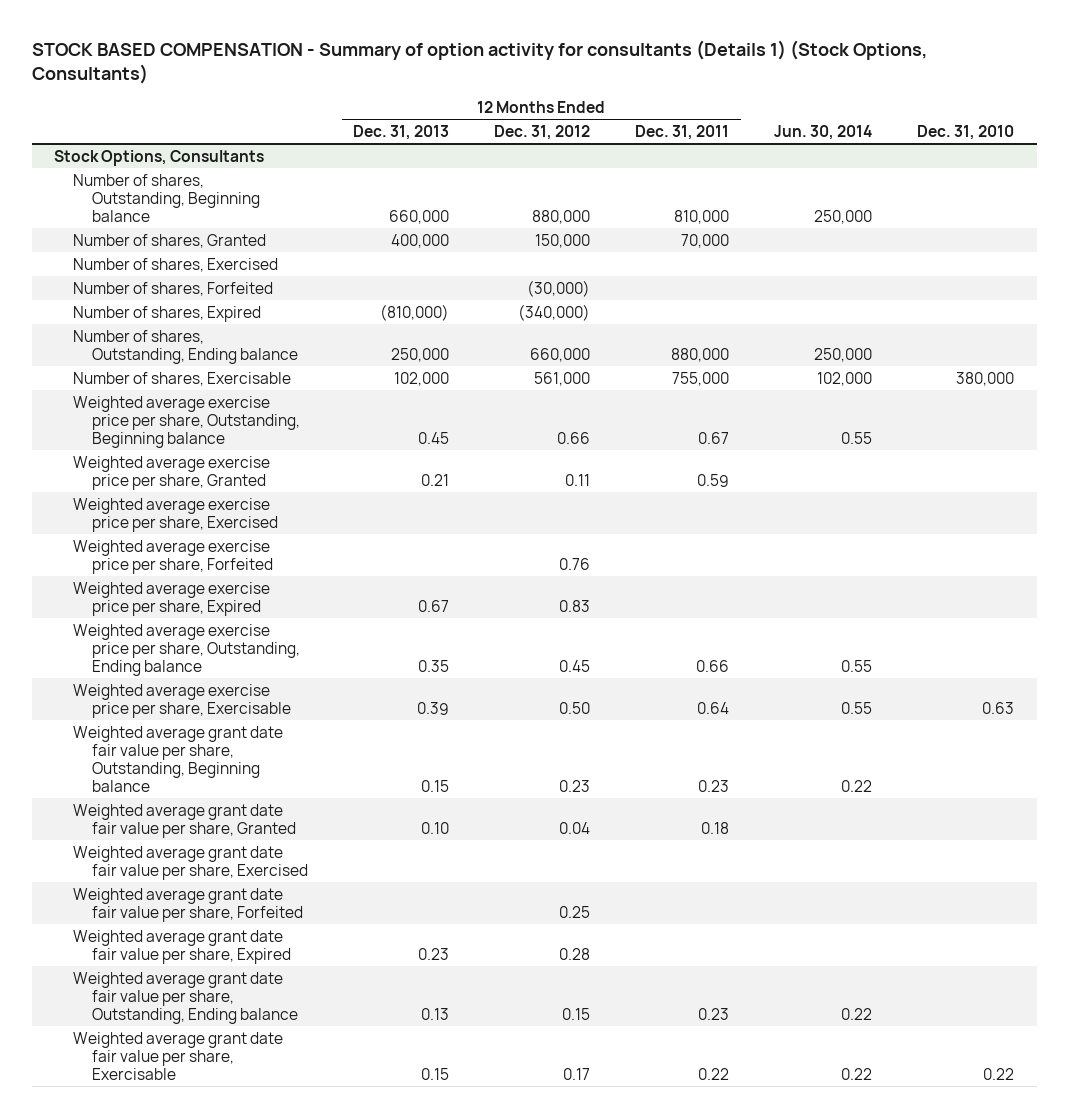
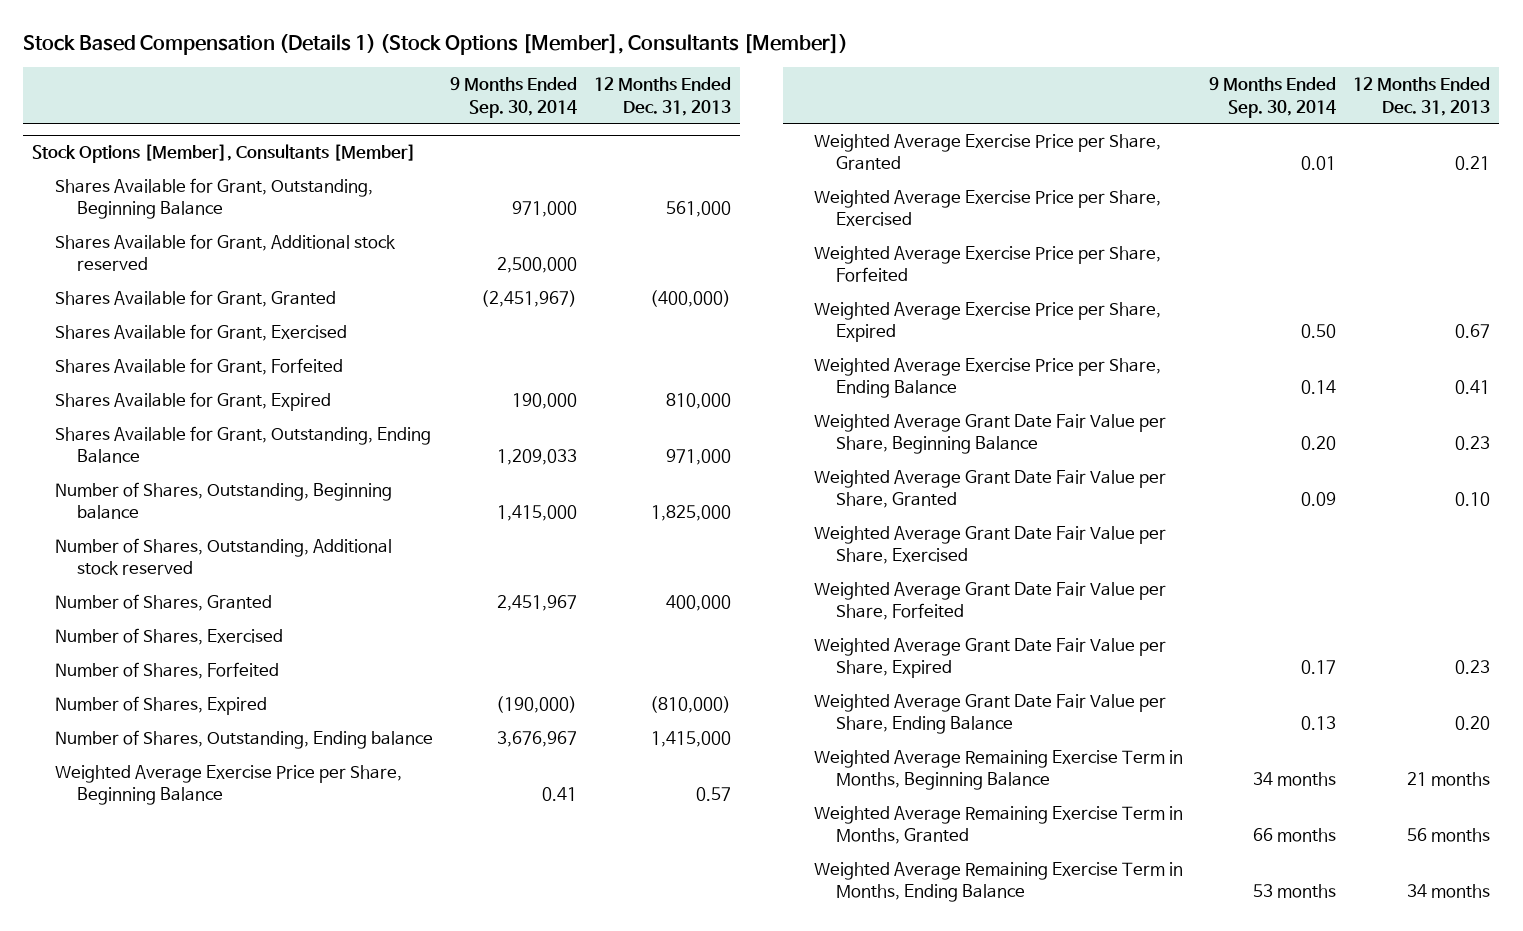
- STOCK BASED COMPENSATION - Summary of option activity for consultants (Details 1) (Stock Options, Consultants)
+ Stock Based Compensation (Details 1) (Stock Options [Member], Consultants [Member])
- | 12 Months Ended Dec. 31, 2013 | 12 Months Ended Dec. 31, 2012 | 12 Months Ended Dec. 31, 2011 | Jun. 30, 2014 | Dec. 31, 2010
+ | 9 Months Ended Sep. 30, 2014 | 12 Months Ended Dec. 31, 2013
- Stock Options, Consultants
- Number of shares, Outstanding, Beginning balance | 660,000 | 880,000 | 810,000 | 250,000 |
- Number of shares, Granted | 400,000 | 150,000 | 70,000 | |
- Number of shares, Exercised
- Number of shares, Forfeited | | (30,000) | | |
- Number of shares, Expired | (810,000) | (340,000) | | |
- Number of shares, Outstanding, Ending balance | 250,000 | 660,000 | 880,000 | 250,000 |
- Number of shares, Exercisable | 102,000 | 561,000 | 755,000 | 102,000 | 380,000
- Weighted average exercise price per share, Outstanding, Beginning balance | 0.45 | 0.66 | 0.67 | 0.55 |
- Weighted average exercise price per share, Granted | 0.21 | 0.11 | 0.59 | |
- Weighted average exercise price per share, Exercised
- Weighted average exercise price per share, Forfeited | | 0.76 | | |
- Weighted average exercise price per share, Expired | 0.67 | 0.83 | | |
- Weighted average exercise price per share, Outstanding, Ending balance | 0.35 | 0.45 | 0.66 | 0.55 |
- Weighted average exercise price per share, Exercisable | 0.39 | 0.50 | 0.64 | 0.55 | 0.63
- Weighted average grant date fair value per share, Outstanding, Beginning balance | 0.15 | 0.23 | 0.23 | 0.22 |
- Weighted average grant date fair value per share, Granted | 0.10 | 0.04 | 0.18 | |
- Weighted average grant date fair value per share, Exercised
- Weighted average grant date fair value per share, Forfeited | | 0.25 | | |
- Weighted average grant date fair value per share, Expired | 0.23 | 0.28 | | |
- Weighted average grant date fair value per share, Outstanding, Ending balance | 0.13 | 0.15 | 0.23 | 0.22 |
- Weighted average grant date fair value per share, Exercisable | 0.15 | 0.17 | 0.22 | 0.22 | 0.22
+ Stock Options [Member], Consultants [Member]
+ Shares Available for Grant, Outstanding, Beginning Balance | 971,000 | 561,000
+ Shares Available for Grant, Additional stock reserved | 2,500,000 |
+ Shares Available for Grant, Granted | (2,451,967) | (400,000)
+ Shares Available for Grant, Exercised
+ Shares Available for Grant, Forfeited
+ Shares Available for Grant, Expired | 190,000 | 810,000
+ Shares Available for Grant, Outstanding, Ending Balance | 1,209,033 | 971,000
+ Number of Shares, Outstanding, Beginning balance | 1,415,000 | 1,825,000
+ Number of Shares, Outstanding, Additional stock reserved
+ Number of Shares, Granted | 2,451,967 | 400,000
+ Number of Shares, Exercised
+ Number of Shares, Forfeited
+ Number of Shares, Expired | (190,000) | (810,000)
+ Number of Shares, Outstanding, Ending balance | 3,676,967 | 1,415,000
+ Weighted Average Exercise Price per Share, Beginning Balance | 0.41 | 0.57
+ Weighted Average Exercise Price per Share, Granted | 0.01 | 0.21
+ Weighted Average Exercise Price per Share, Exercised
+ Weighted Average Exercise Price per Share, Forfeited
+ Weighted Average Exercise Price per Share, Expired | 0.50 | 0.67
+ Weighted Average Exercise Price per Share, Ending Balance | 0.14 | 0.41
+ Weighted Average Grant Date Fair Value per Share, Beginning Balance | 0.20 | 0.23
+ Weighted Average Grant Date Fair Value per Share, Granted | 0.09 | 0.10
+ Weighted Average Grant Date Fair Value per Share, Exercised
+ Weighted Average Grant Date Fair Value per Share, Forfeited
+ Weighted Average Grant Date Fair Value per Share, Expired | 0.17 | 0.23
+ Weighted Average Grant Date Fair Value per Share, Ending Balance | 0.13 | 0.20
+ Weighted Average Remaining Exercise Term in Months, Beginning Balance | 34 months | 21 months
+ Weighted Average Remaining Exercise Term in Months, Granted | 66 months | 56 months
+ Weighted Average Remaining Exercise Term in Months, Ending Balance | 53 months | 34 months

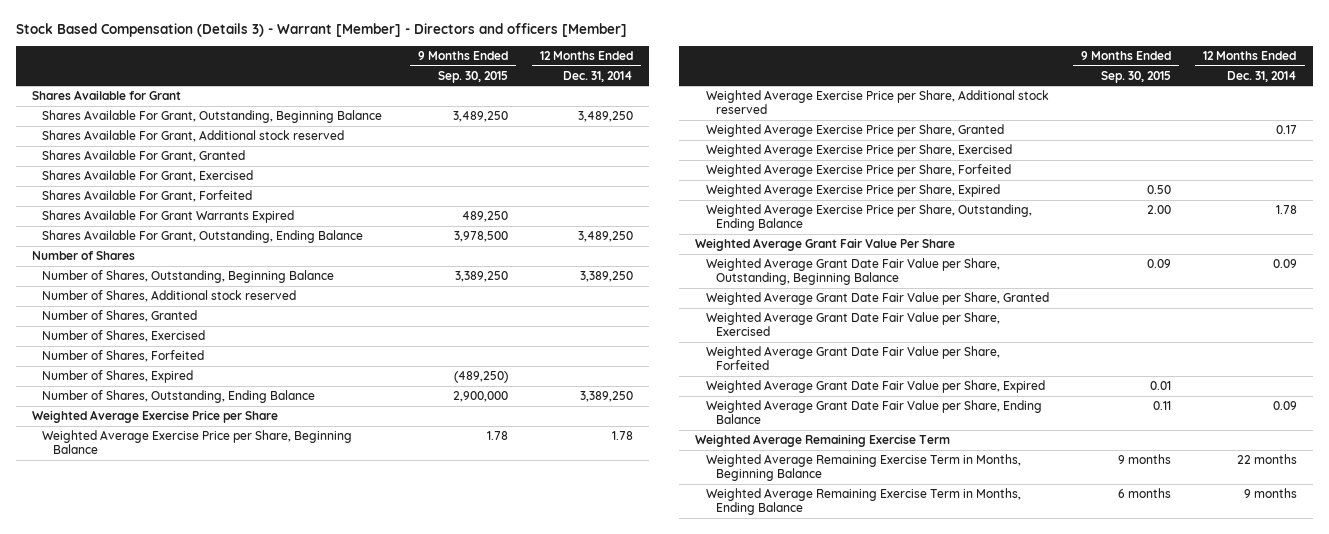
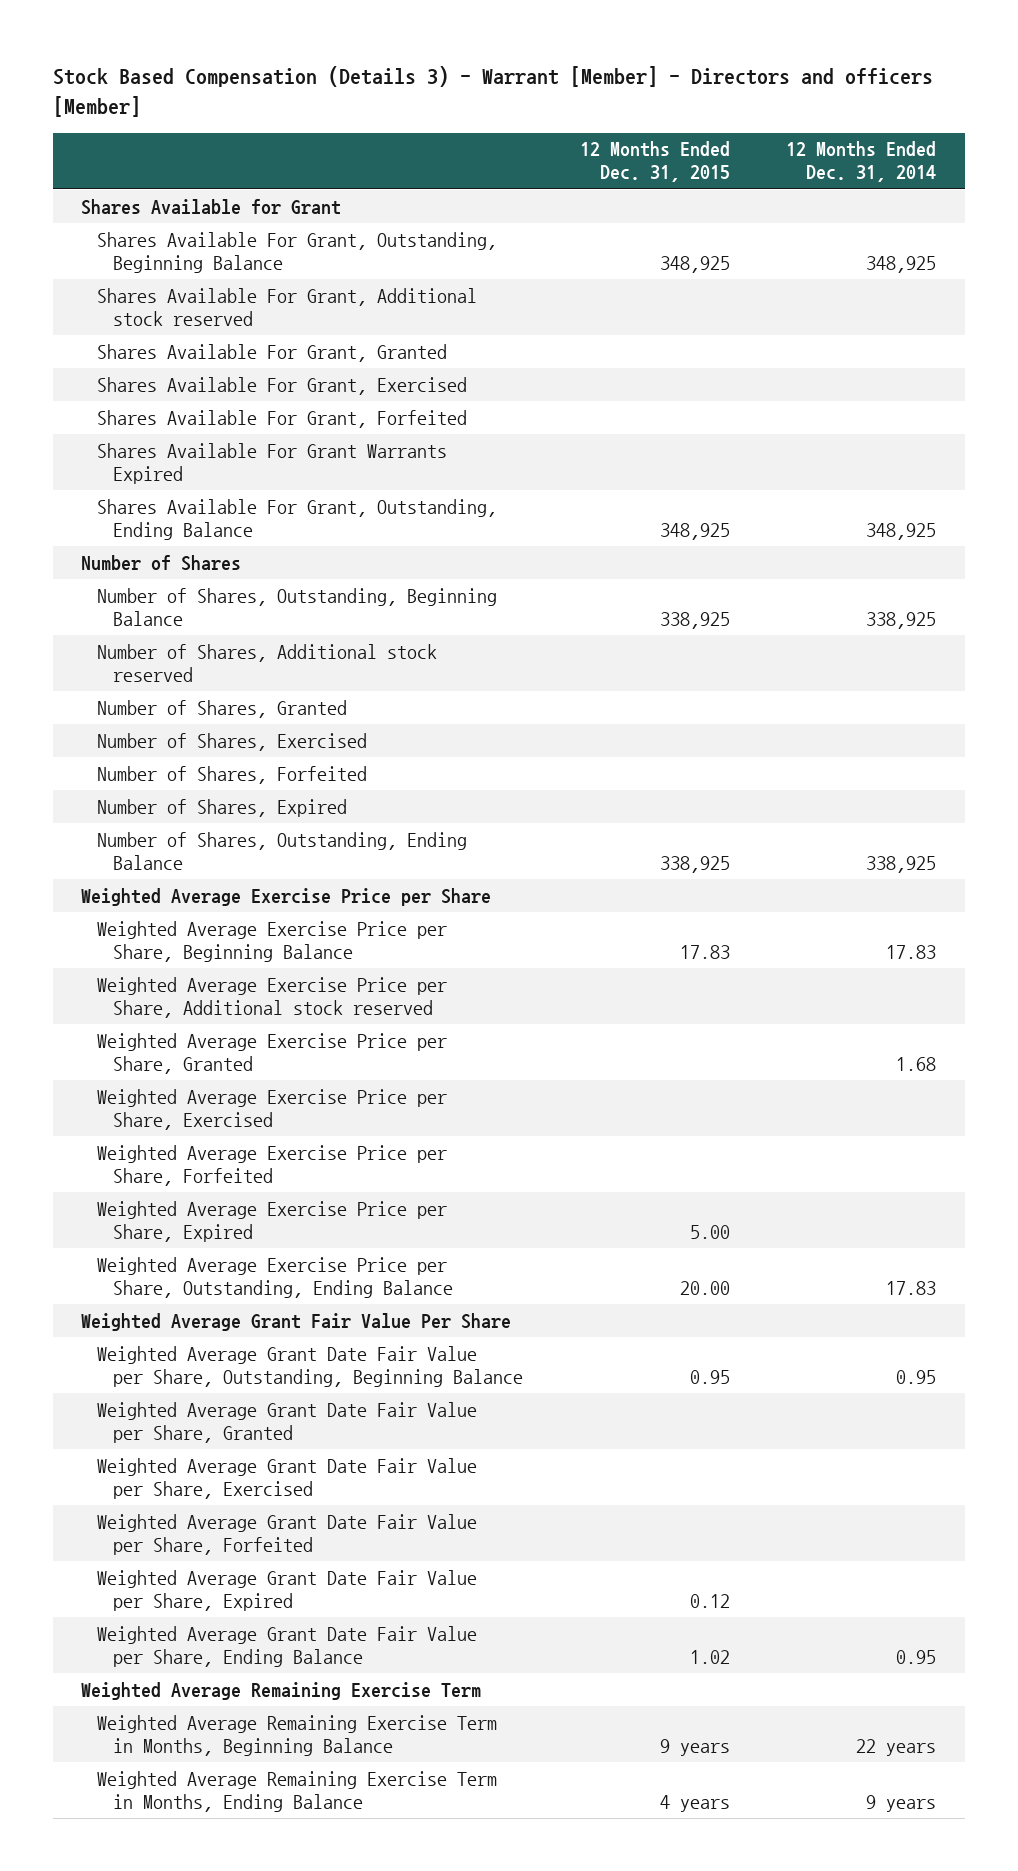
- | 9 Months Ended Sep. 30, 2015 | 12 Months Ended Dec. 31, 2014
+ | 12 Months Ended Dec. 31, 2015 | 12 Months Ended Dec. 31, 2014
- Shares Available For Grant, Outstanding, Beginning Balance | 3,489,250 | 3,489,250
+ Shares Available For Grant, Outstanding, Beginning Balance | 348,925 | 348,925
- Shares Available For Grant, Outstanding, Ending Balance | 3,978,500 | 3,489,250
+ Shares Available For Grant, Outstanding, Ending Balance | 348,925 | 348,925
- Number of Shares, Outstanding, Beginning Balance | 3,389,250 | 3,389,250
+ Number of Shares, Outstanding, Beginning Balance | 338,925 | 338,925
- Number of Shares, Outstanding, Ending Balance | 2,900,000 | 3,389,250
+ Number of Shares, Outstanding, Ending Balance | 338,925 | 338,925
- Weighted Average Exercise Price per Share, Beginning Balance | 1.78 | 1.78
+ Weighted Average Exercise Price per Share, Beginning Balance | 17.83 | 17.83
- Weighted Average Exercise Price per Share, Granted | | 0.17
+ Weighted Average Exercise Price per Share, Granted | | 1.68
- Weighted Average Exercise Price per Share, Outstanding, Ending Balance | 2.00 | 1.78
+ Weighted Average Exercise Price per Share, Outstanding, Ending Balance | 20.00 | 17.83
- Weighted Average Grant Date Fair Value per Share, Outstanding, Beginning Balance | 0.09 | 0.09
+ Weighted Average Grant Date Fair Value per Share, Outstanding, Beginning Balance | 0.95 | 0.95
- Weighted Average Grant Date Fair Value per Share, Ending Balance | 0.11 | 0.09
+ Weighted Average Grant Date Fair Value per Share, Ending Balance | 1.02 | 0.95
- Weighted Average Remaining Exercise Term in Months, Beginning Balance | 9 months | 22 months
- Weighted Average Remaining Exercise Term in Months, Ending Balance | 6 months | 9 months
+ Weighted Average Remaining Exercise Term in Months, Beginning Balance | 9 years | 22 years
+ Weighted Average Remaining Exercise Term in Months, Ending Balance | 4 years | 9 years

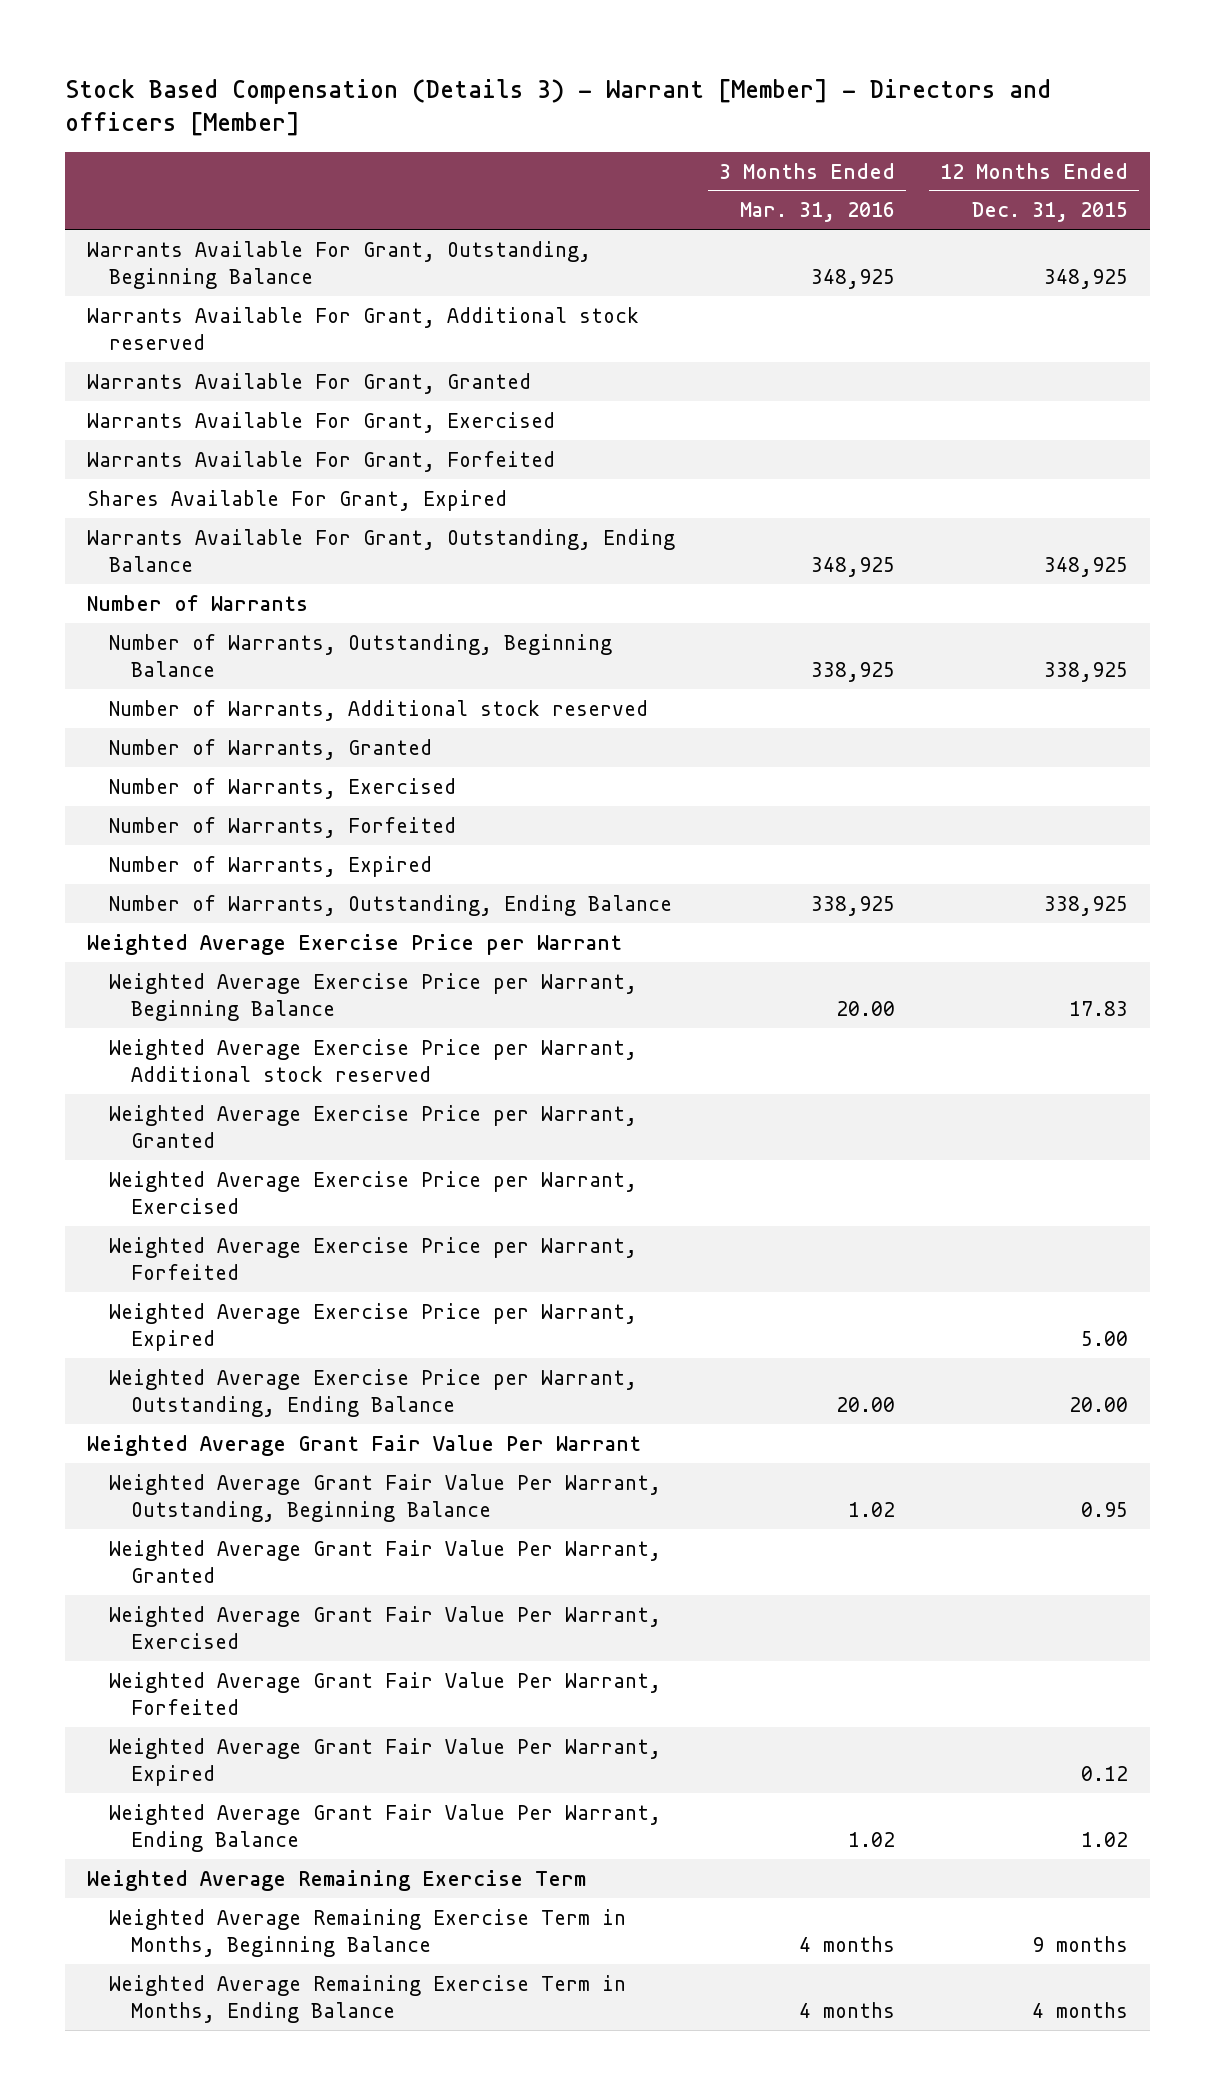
- | 12 Months Ended Dec. 31, 2015 | 12 Months Ended Dec. 31, 2014
+ | 3 Months Ended Mar. 31, 2016 | 12 Months Ended Dec. 31, 2015
- Shares Available for Grant
- Shares Available For Grant, Outstanding, Beginning Balance | 348,925 | 348,925
- Shares Available For Grant, Additional stock reserved
- Shares Available For Grant, Granted
- Shares Available For Grant, Exercised
- Shares Available For Grant, Forfeited
- Shares Available For Grant Warrants Expired
- Shares Available For Grant, Outstanding, Ending Balance | 348,925 | 348,925
- Number of Shares
- Number of Shares, Outstanding, Beginning Balance | 338,925 | 338,925
- Number of Shares, Additional stock reserved
- Number of Shares, Granted
- Number of Shares, Exercised
- Number of Shares, Forfeited
- Number of Shares, Expired
- Number of Shares, Outstanding, Ending Balance | 338,925 | 338,925
- Weighted Average Exercise Price per Share
- Weighted Average Exercise Price per Share, Beginning Balance | 17.83 | 17.83
- Weighted Average Exercise Price per Share, Additional stock reserved
- Weighted Average Exercise Price per Share, Granted | | 1.68
- Weighted Average Exercise Price per Share, Exercised
- Weighted Average Exercise Price per Share, Forfeited
- Weighted Average Exercise Price per Share, Expired | 5.00 |
- Weighted Average Exercise Price per Share, Outstanding, Ending Balance | 20.00 | 17.83
- Weighted Average Grant Fair Value Per Share
- Weighted Average Grant Date Fair Value per Share, Outstanding, Beginning Balance | 0.95 | 0.95
- Weighted Average Grant Date Fair Value per Share, Granted
- Weighted Average Grant Date Fair Value per Share, Exercised
- Weighted Average Grant Date Fair Value per Share, Forfeited
- Weighted Average Grant Date Fair Value per Share, Expired | 0.12 |
- Weighted Average Grant Date Fair Value per Share, Ending Balance | 1.02 | 0.95
+ Warrants Available For Grant, Outstanding, Beginning Balance | 348,925 | 348,925
+ Warrants Available For Grant, Additional stock reserved
+ Warrants Available For Grant, Granted
+ Warrants Available For Grant, Exercised
+ Warrants Available For Grant, Forfeited
+ Shares Available For Grant, Expired
+ Warrants Available For Grant, Outstanding, Ending Balance | 348,925 | 348,925
+ Number of Warrants
+ Number of Warrants, Outstanding, Beginning Balance | 338,925 | 338,925
+ Number of Warrants, Additional stock reserved
+ Number of Warrants, Granted
+ Number of Warrants, Exercised
+ Number of Warrants, Forfeited
+ Number of Warrants, Expired
+ Number of Warrants, Outstanding, Ending Balance | 338,925 | 338,925
+ Weighted Average Exercise Price per Warrant
+ Weighted Average Exercise Price per Warrant, Beginning Balance | 20.00 | 17.83
+ Weighted Average Exercise Price per Warrant, Additional stock reserved
+ Weighted Average Exercise Price per Warrant, Granted
+ Weighted Average Exercise Price per Warrant, Exercised
+ Weighted Average Exercise Price per Warrant, Forfeited
+ Weighted Average Exercise Price per Warrant, Expired | | 5.00
+ Weighted Average Exercise Price per Warrant, Outstanding, Ending Balance | 20.00 | 20.00
+ Weighted Average Grant Fair Value Per Warrant
+ Weighted Average Grant Fair Value Per Warrant, Outstanding, Beginning Balance | 1.02 | 0.95
+ Weighted Average Grant Fair Value Per Warrant, Granted
+ Weighted Average Grant Fair Value Per Warrant, Exercised
+ Weighted Average Grant Fair Value Per Warrant, Forfeited
+ Weighted Average Grant Fair Value Per Warrant, Expired | | 0.12
+ Weighted Average Grant Fair Value Per Warrant, Ending Balance | 1.02 | 1.02
- Weighted Average Remaining Exercise Term in Months, Beginning Balance | 9 years | 22 years
- Weighted Average Remaining Exercise Term in Months, Ending Balance | 4 years | 9 years
+ Weighted Average Remaining Exercise Term in Months, Beginning Balance | 4 months | 9 months
+ Weighted Average Remaining Exercise Term in Months, Ending Balance | 4 months | 4 months

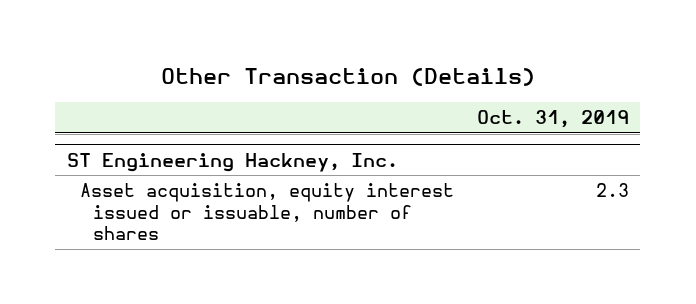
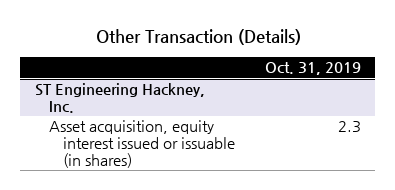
@ ST Engineering Hackney, Inc.
- Asset acquisition, equity interest issued or issuable, number of shares | 2.3
+ Asset acquisition, equity interest issued or issuable (in shares) | 2.3

